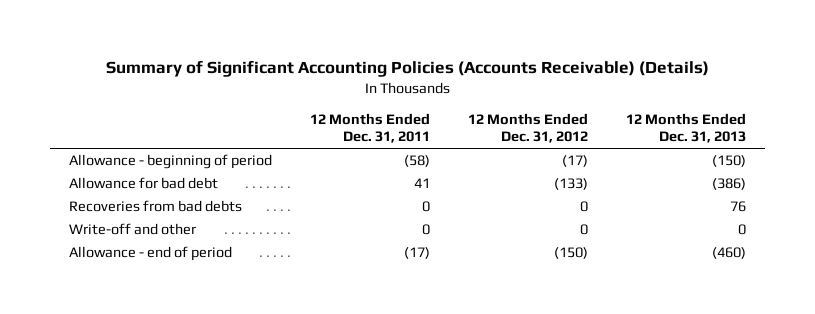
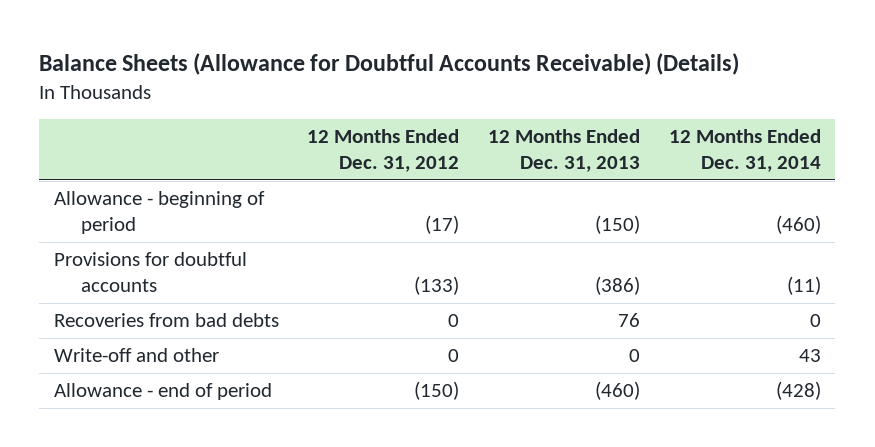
- Summary of Significant Accounting Policies (Accounts Receivable) (Details)
+ Balance Sheets (Allowance for Doubtful Accounts Receivable) (Details)
- | 12 Months Ended Dec. 31, 2011 | 12 Months Ended Dec. 31, 2012 | 12 Months Ended Dec. 31, 2013
+ | 12 Months Ended Dec. 31, 2012 | 12 Months Ended Dec. 31, 2013 | 12 Months Ended Dec. 31, 2014
- Allowance for bad debt | 41 | (133) | (386)
+ Provisions for doubtful accounts | (133) | (386) | (11)

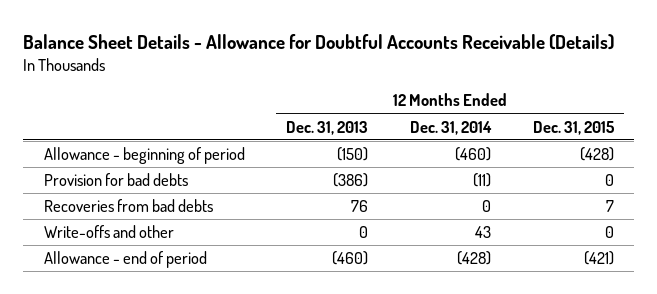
- Balance Sheets (Allowance for Doubtful Accounts Receivable) (Details)
+ Balance Sheet Details - Allowance for Doubtful Accounts Receivable (Details)
- | 12 Months Ended Dec. 31, 2012 | 12 Months Ended Dec. 31, 2013 | 12 Months Ended Dec. 31, 2014
+ | 12 Months Ended Dec. 31, 2013 | 12 Months Ended Dec. 31, 2014 | 12 Months Ended Dec. 31, 2015
- Provisions for doubtful accounts | (133) | (386) | (11)
+ Provision for bad debts | (386) | (11) | 0
- Write-off and other | 0 | 0 | 43
+ Write-offs and other | 0 | 43 | 0

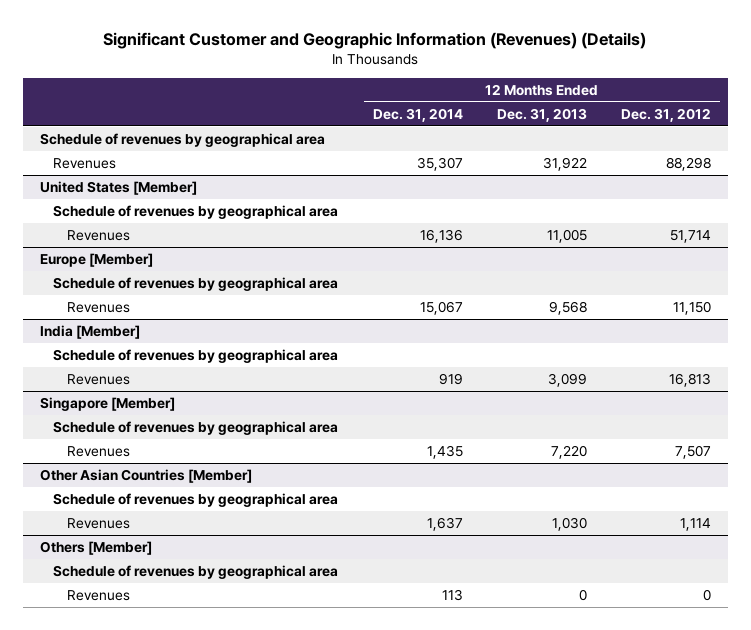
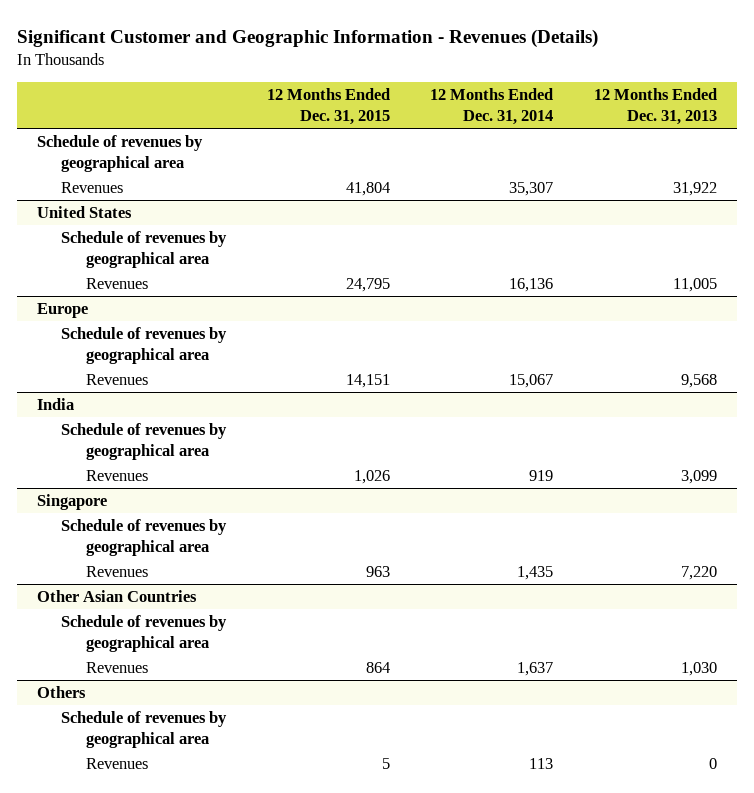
- Significant Customer and Geographic Information (Revenues) (Details)
+ Significant Customer and Geographic Information - Revenues (Details)
- | 12 Months Ended Dec. 31, 2014 | 12 Months Ended Dec. 31, 2013 | 12 Months Ended Dec. 31, 2012
+ | 12 Months Ended Dec. 31, 2015 | 12 Months Ended Dec. 31, 2014 | 12 Months Ended Dec. 31, 2013
- United States [Member]
+ United States
- Europe [Member]
+ Europe
- India [Member]
+ India
- Singapore [Member]
+ Singapore
- Other Asian Countries [Member]
+ Other Asian Countries
- Others [Member]
+ Others

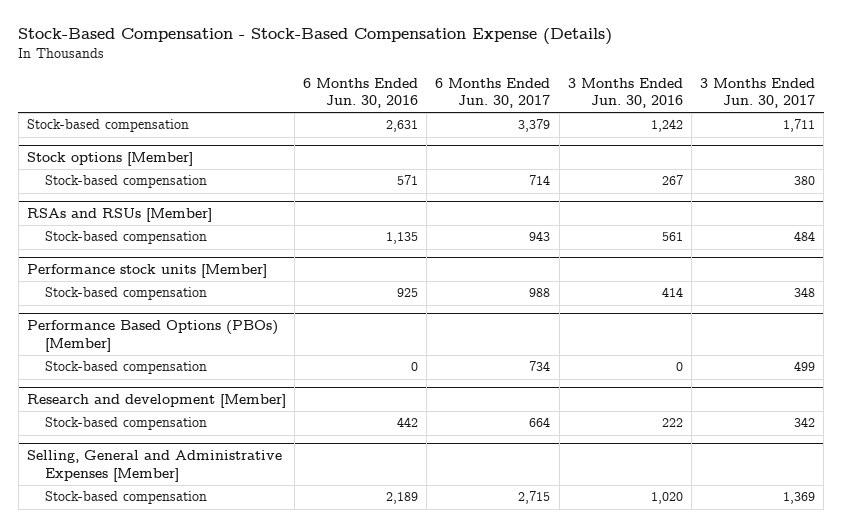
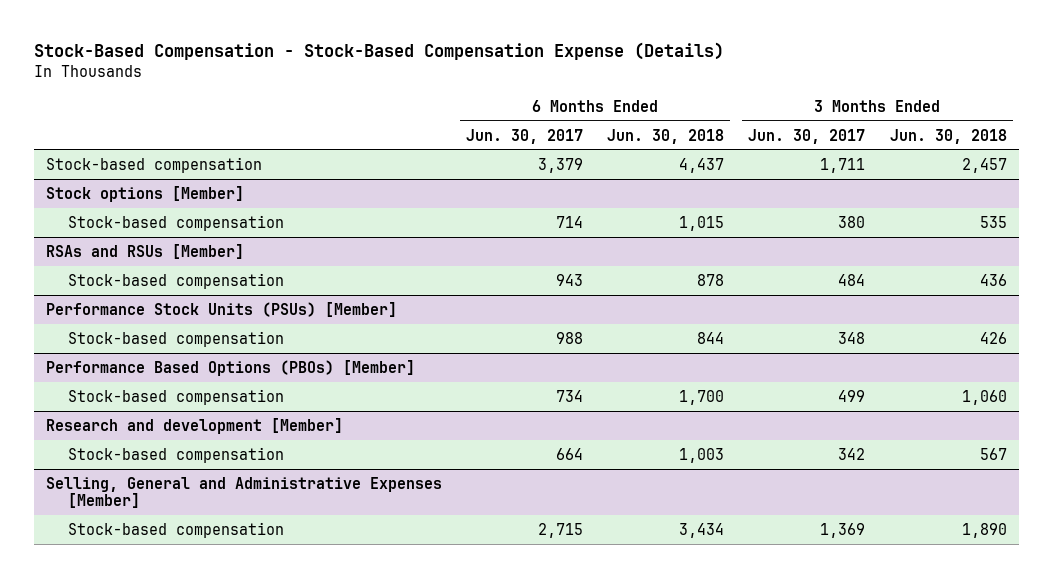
- | 6 Months Ended Jun. 30, 2016 | 6 Months Ended Jun. 30, 2017 | 3 Months Ended Jun. 30, 2016 | 3 Months Ended Jun. 30, 2017
+ | 6 Months Ended Jun. 30, 2017 | 6 Months Ended Jun. 30, 2018 | 3 Months Ended Jun. 30, 2017 | 3 Months Ended Jun. 30, 2018
- Performance stock units [Member]
+ Performance Stock Units (PSUs) [Member]

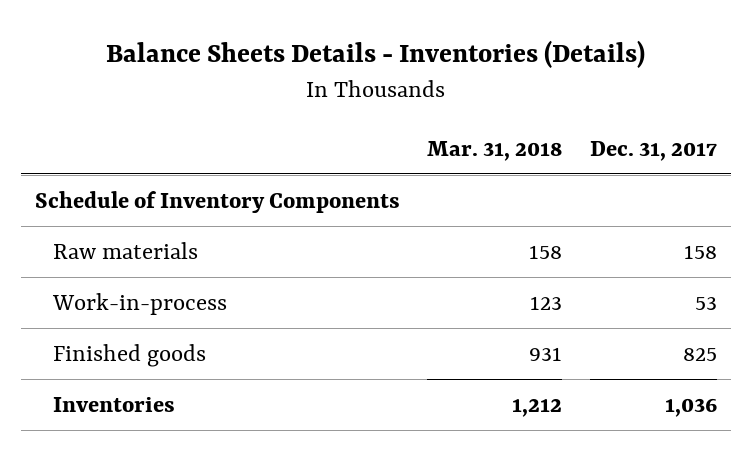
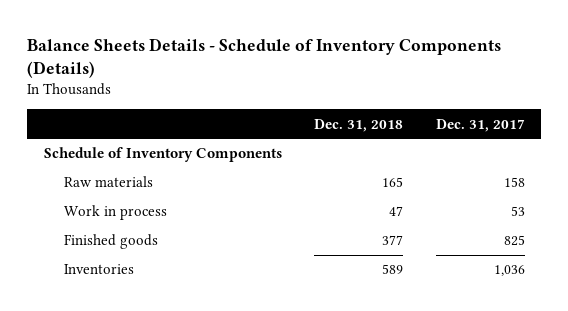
- Balance Sheets Details - Inventories (Details)
+ Balance Sheets Details - Schedule of Inventory Components (Details)
- | Mar. 31, 2018 | Dec. 31, 2017
+ | Dec. 31, 2018 | Dec. 31, 2017
- Work-in-process | 123 | 53
+ Work in process | 47 | 53

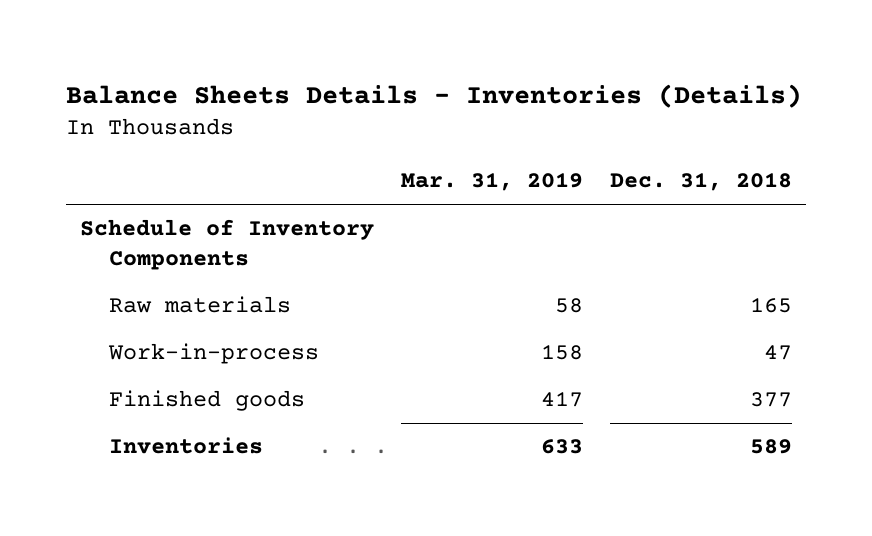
- Balance Sheets Details - Schedule of Inventory Components (Details)
+ Balance Sheets Details - Inventories (Details)
- | Dec. 31, 2018 | Dec. 31, 2017
+ | Mar. 31, 2019 | Dec. 31, 2018
- Work in process | 47 | 53
+ Work-in-process | 158 | 47

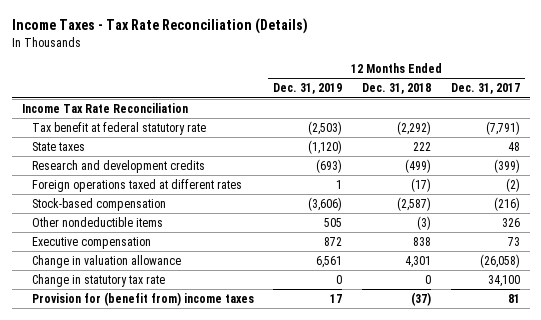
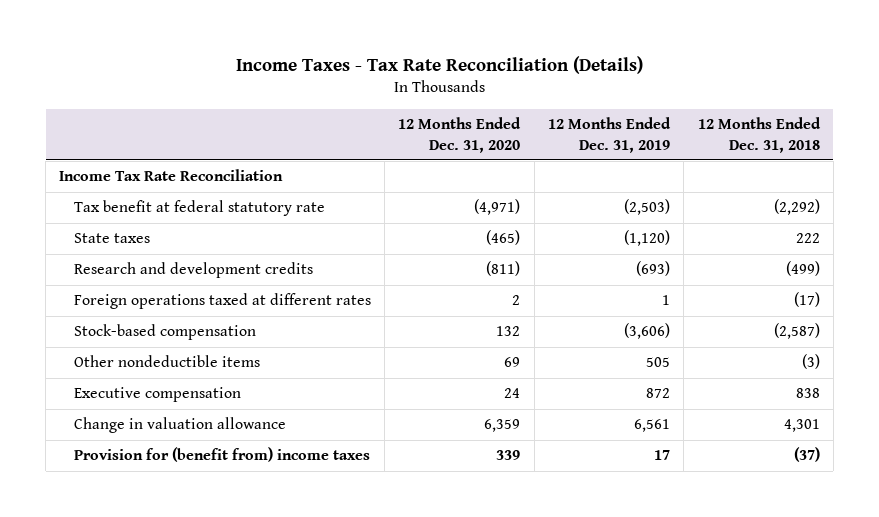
- | 12 Months Ended Dec. 31, 2019 | 12 Months Ended Dec. 31, 2018 | 12 Months Ended Dec. 31, 2017
+ | 12 Months Ended Dec. 31, 2020 | 12 Months Ended Dec. 31, 2019 | 12 Months Ended Dec. 31, 2018
- Change in statutory tax rate | 0 | 0 | 34,100

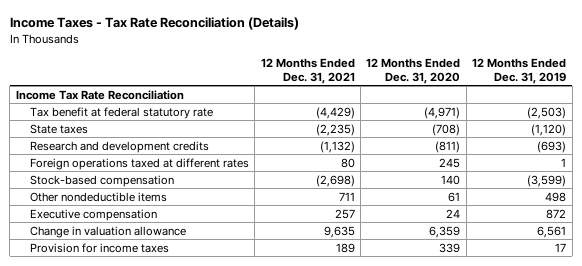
- | 12 Months Ended Dec. 31, 2020 | 12 Months Ended Dec. 31, 2019 | 12 Months Ended Dec. 31, 2018
+ | 12 Months Ended Dec. 31, 2021 | 12 Months Ended Dec. 31, 2020 | 12 Months Ended Dec. 31, 2019
- State taxes | (465) | (1,120) | 222
+ State taxes | (2,235) | (708) | (1,120)
- Foreign operations taxed at different rates | 2 | 1 | (17)
- Stock-based compensation | 132 | (3,606) | (2,587)
- Other nondeductible items | 69 | 505 | (3)
+ Foreign operations taxed at different rates | 80 | 245 | 1
+ Stock-based compensation | (2,698) | 140 | (3,599)
+ Other nondeductible items | 711 | 61 | 498
- Provision for (benefit from) income taxes | 339 | 17 | (37)
+ Provision for income taxes | 189 | 339 | 17

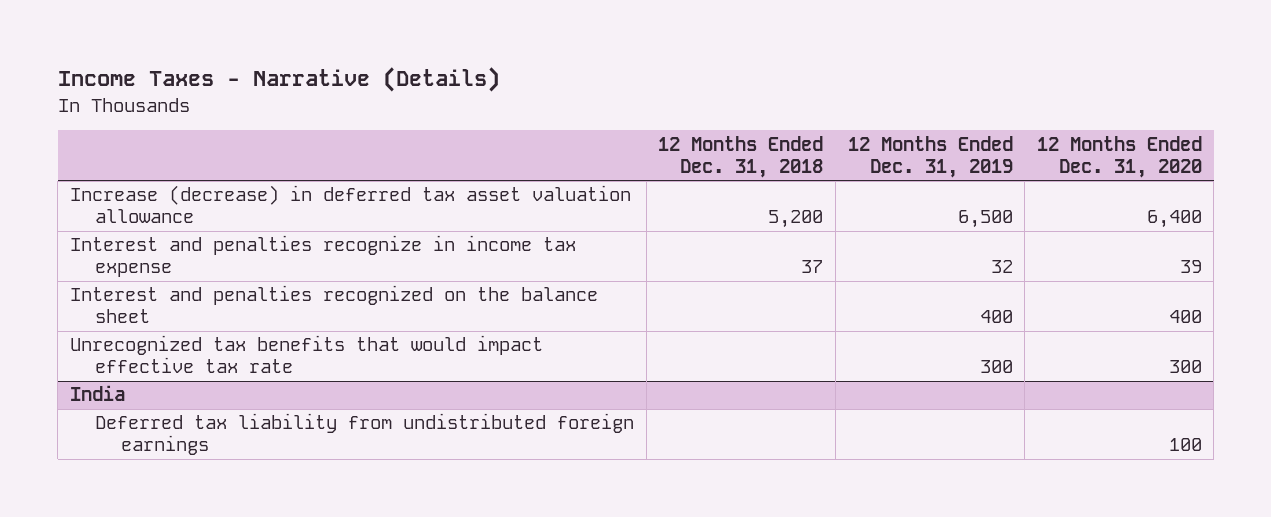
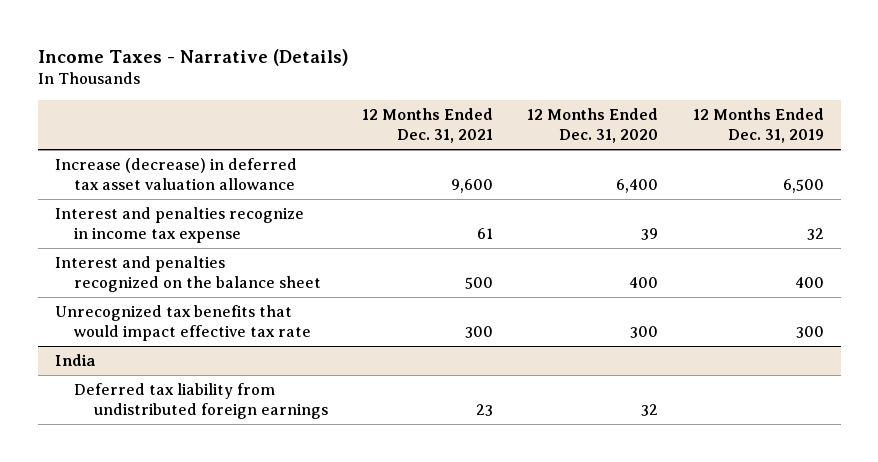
- | 12 Months Ended Dec. 31, 2018 | 12 Months Ended Dec. 31, 2019 | 12 Months Ended Dec. 31, 2020
+ | 12 Months Ended Dec. 31, 2021 | 12 Months Ended Dec. 31, 2020 | 12 Months Ended Dec. 31, 2019
@ India
- Deferred tax liability from undistributed foreign earnings | | | 100
+ Deferred tax liability from undistributed foreign earnings | 23 | 32 |

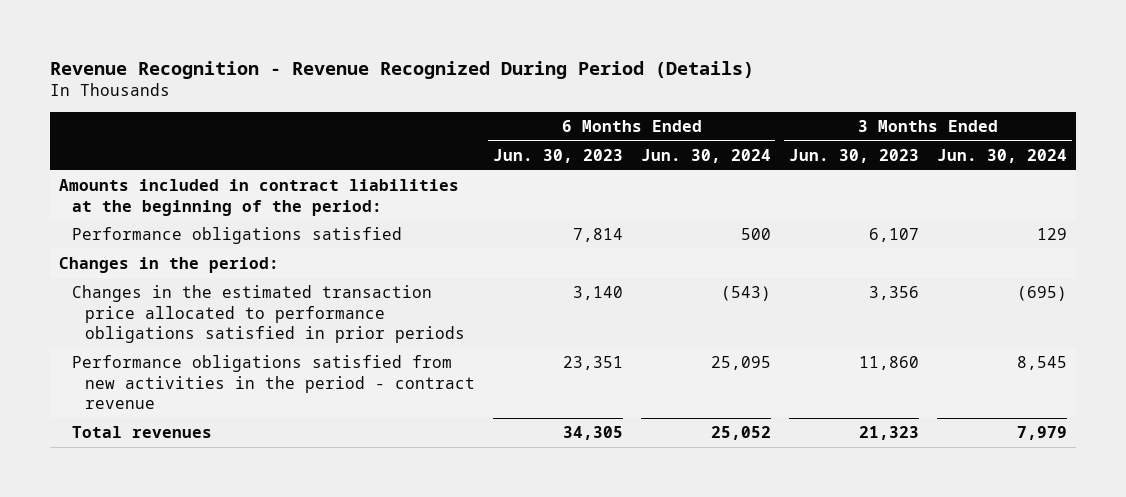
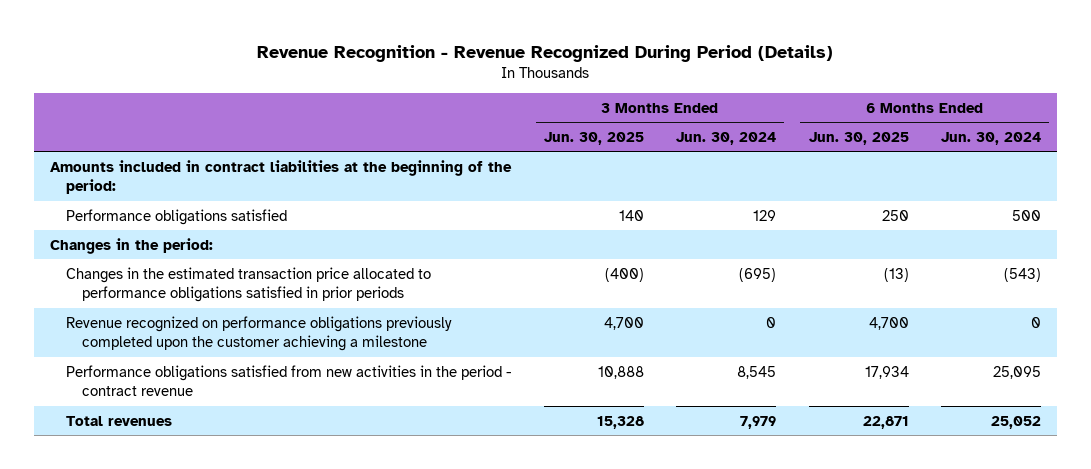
- | 6 Months Ended Jun. 30, 2023 | 6 Months Ended Jun. 30, 2024 | 3 Months Ended Jun. 30, 2023 | 3 Months Ended Jun. 30, 2024
+ | 3 Months Ended Jun. 30, 2025 | 3 Months Ended Jun. 30, 2024 | 6 Months Ended Jun. 30, 2025 | 6 Months Ended Jun. 30, 2024
+ Revenue recognized on performance obligations previously completed upon the customer achieving a milestone | 4,700 | 0 | 4,700 | 0

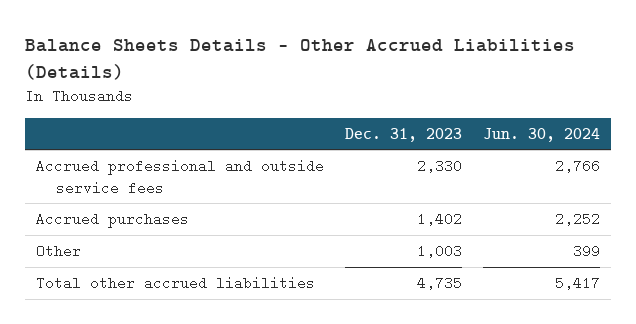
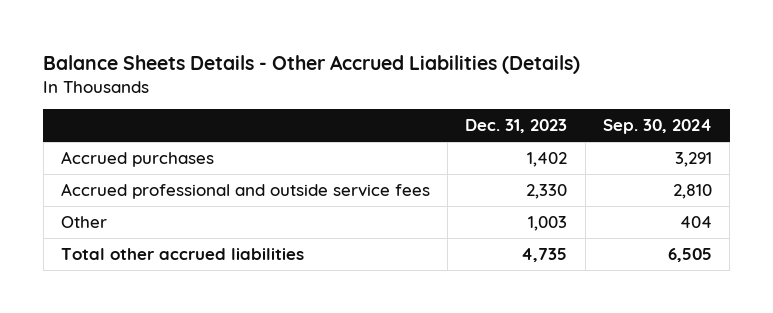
- | Dec. 31, 2023 | Jun. 30, 2024
+ | Dec. 31, 2023 | Sep. 30, 2024
moved down: Accrued professional and outside service fees | 2,330 | 2,810

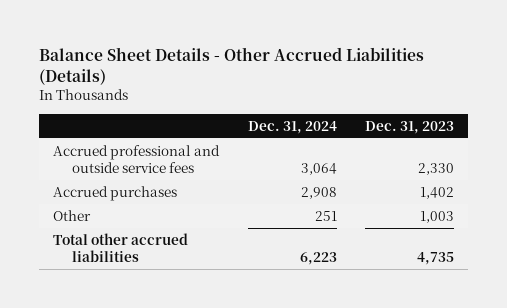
- Balance Sheets Details - Other Accrued Liabilities (Details)
+ Balance Sheet Details - Other Accrued Liabilities (Details)
- | Dec. 31, 2023 | Sep. 30, 2024
+ | Dec. 31, 2024 | Dec. 31, 2023
moved down: Accrued purchases | 2,908 | 1,402

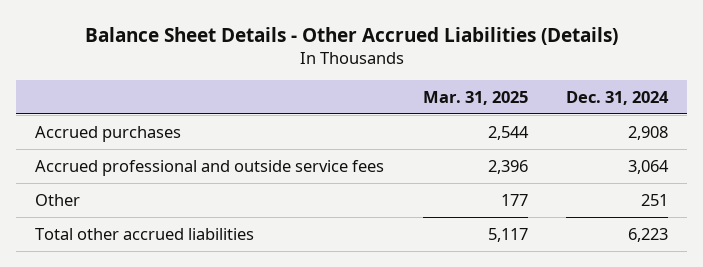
- | Dec. 31, 2024 | Dec. 31, 2023
+ | Mar. 31, 2025 | Dec. 31, 2024
moved down: Accrued professional and outside service fees | 2,396 | 3,064

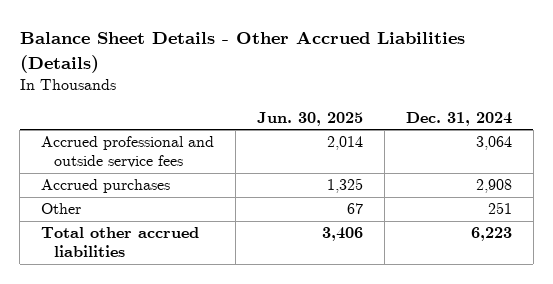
- | Mar. 31, 2025 | Dec. 31, 2024
+ | Jun. 30, 2025 | Dec. 31, 2024
moved down: Accrued purchases | 1,325 | 2,908

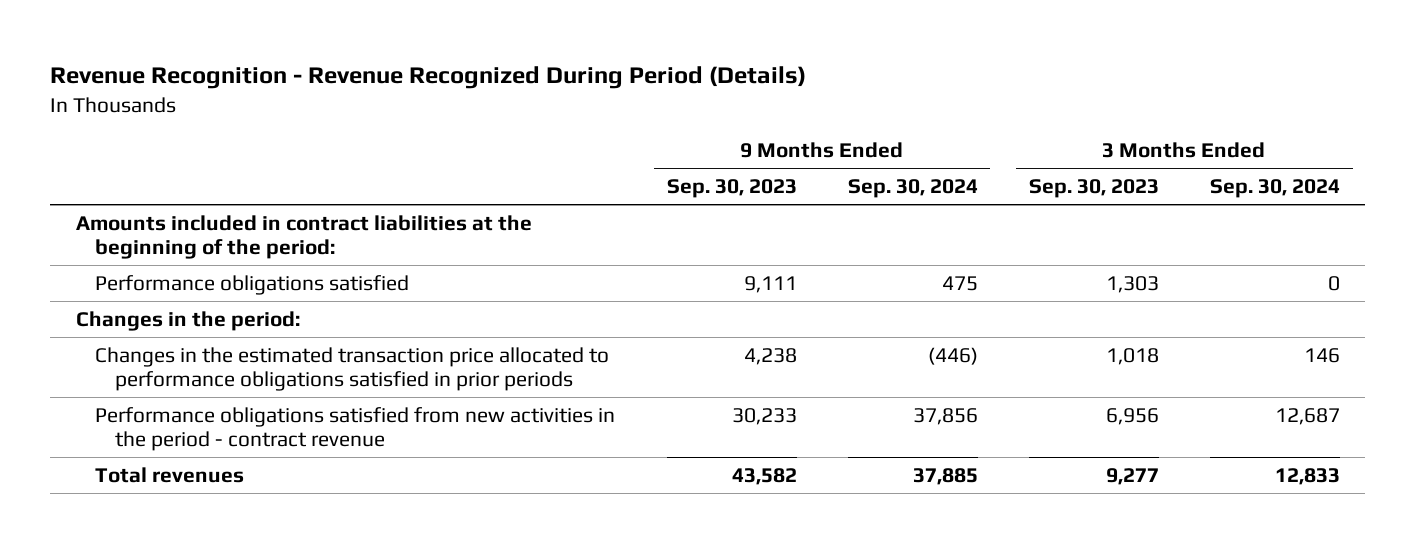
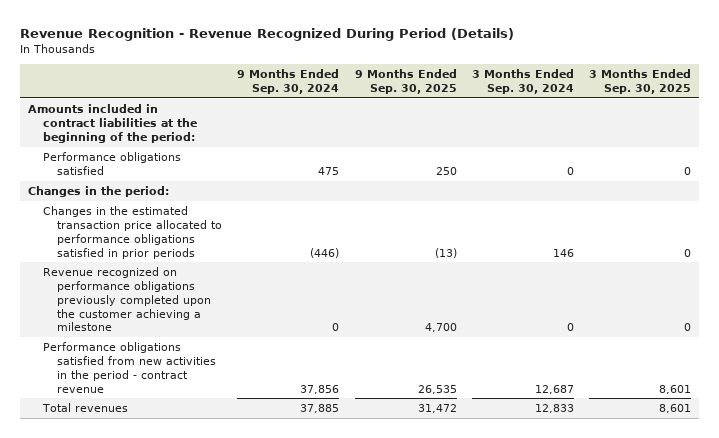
- | 9 Months Ended Sep. 30, 2023 | 9 Months Ended Sep. 30, 2024 | 3 Months Ended Sep. 30, 2023 | 3 Months Ended Sep. 30, 2024
+ | 9 Months Ended Sep. 30, 2024 | 9 Months Ended Sep. 30, 2025 | 3 Months Ended Sep. 30, 2024 | 3 Months Ended Sep. 30, 2025
+ Revenue recognized on performance obligations previously completed upon the customer achieving a milestone | 0 | 4,700 | 0 | 0

